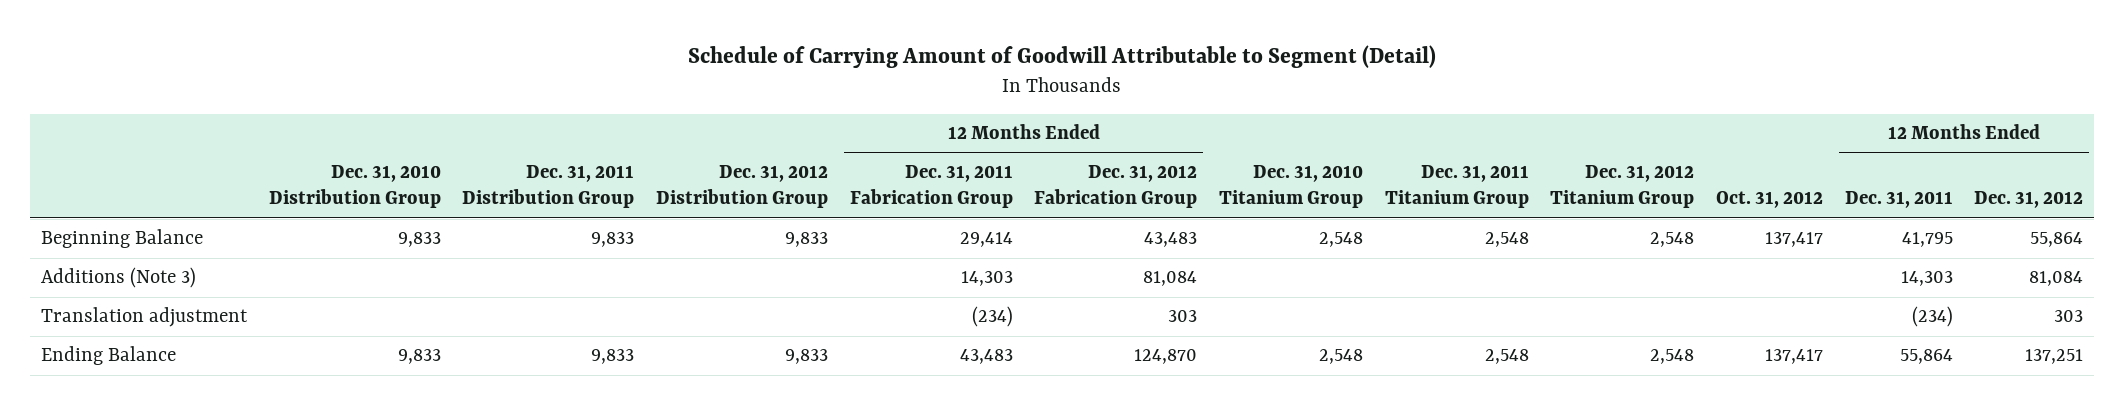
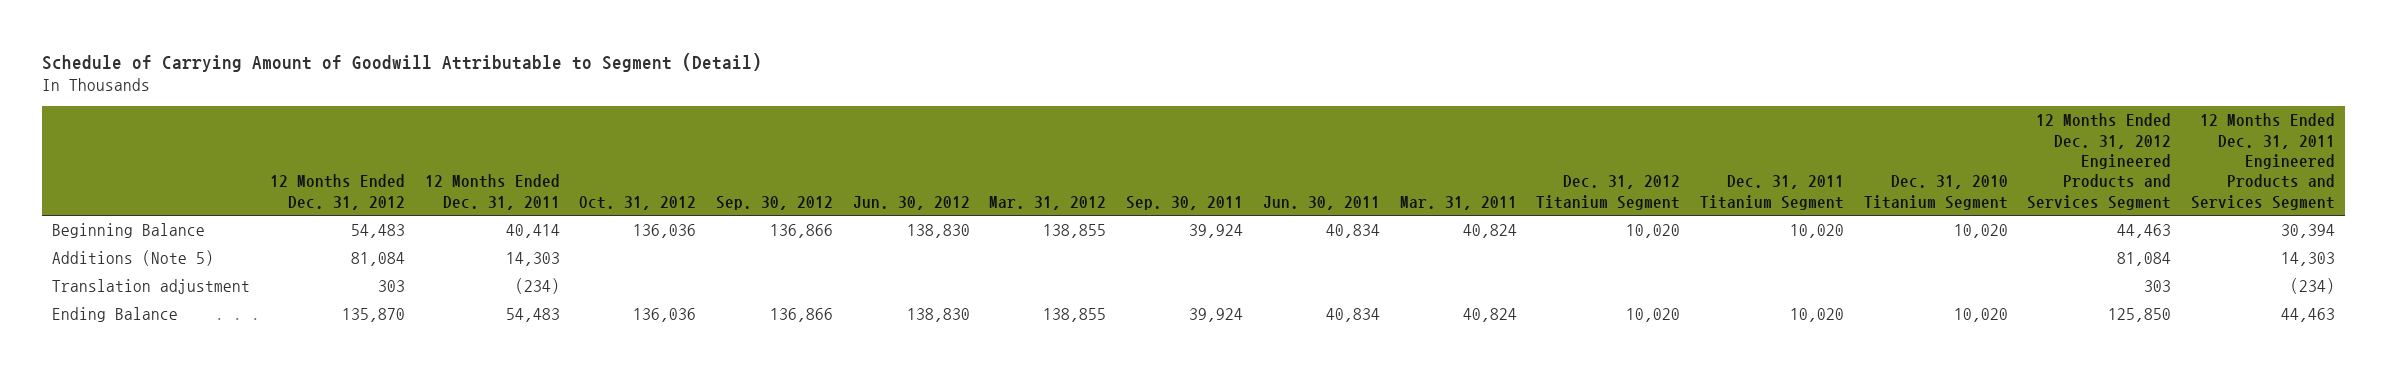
- | Dec. 31, 2010 Distribution Group | Dec. 31, 2011 Distribution Group | Dec. 31, 2012 Distribution Group | 12 Months Ended Dec. 31, 2011 Fabrication Group | 12 Months Ended Dec. 31, 2012 Fabrication Group | Dec. 31, 2010 Titanium Group | Dec. 31, 2011 Titanium Group | Dec. 31, 2012 Titanium Group | Oct. 31, 2012 | 12 Months Ended Dec. 31, 2011 | 12 Months Ended Dec. 31, 2012
+ | 12 Months Ended Dec. 31, 2012 | 12 Months Ended Dec. 31, 2011 | Oct. 31, 2012 | Sep. 30, 2012 | Jun. 30, 2012 | Mar. 31, 2012 | Sep. 30, 2011 | Jun. 30, 2011 | Mar. 31, 2011 | Dec. 31, 2012 Titanium Segment | Dec. 31, 2011 Titanium Segment | Dec. 31, 2010 Titanium Segment | 12 Months Ended Dec. 31, 2012 Engineered Products and Services Segment | 12 Months Ended Dec. 31, 2011 Engineered Products and Services Segment
- Beginning Balance | 9,833 | 9,833 | 9,833 | 29,414 | 43,483 | 2,548 | 2,548 | 2,548 | 137,417 | 41,795 | 55,864
- Additions (Note 3) | | | | 14,303 | 81,084 | | | | | 14,303 | 81,084
+ Beginning Balance | 54,483 | 40,414 | 136,036 | 136,866 | 138,830 | 138,855 | 39,924 | 40,834 | 40,824 | 10,020 | 10,020 | 10,020 | 44,463 | 30,394
+ Additions (Note 5) | 81,084 | 14,303 | | | | | | | | | | | 81,084 | 14,303
- Ending Balance | 9,833 | 9,833 | 9,833 | 43,483 | 124,870 | 2,548 | 2,548 | 2,548 | 137,417 | 55,864 | 137,251
+ Ending Balance | 135,870 | 54,483 | 136,036 | 136,866 | 138,830 | 138,855 | 39,924 | 40,834 | 40,824 | 10,020 | 10,020 | 10,020 | 125,850 | 44,463

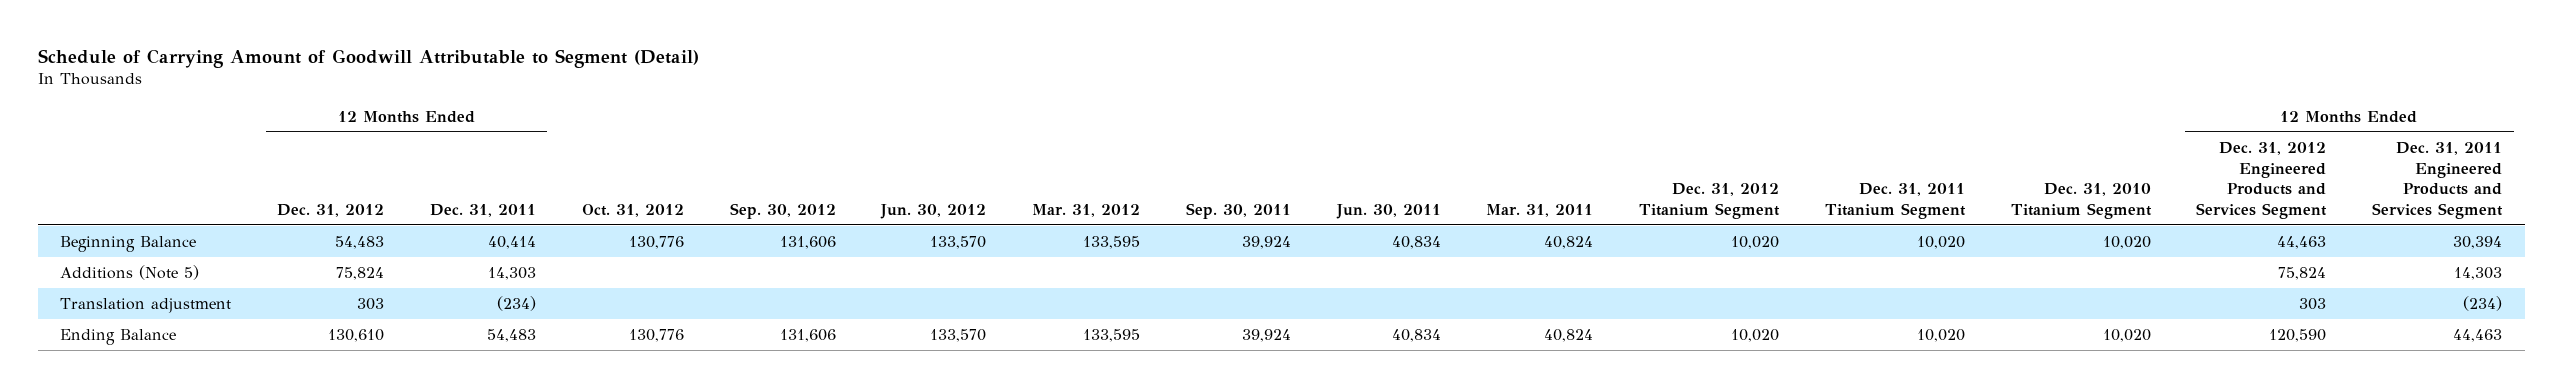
- Beginning Balance | 54,483 | 40,414 | 136,036 | 136,866 | 138,830 | 138,855 | 39,924 | 40,834 | 40,824 | 10,020 | 10,020 | 10,020 | 44,463 | 30,394
- Additions (Note 5) | 81,084 | 14,303 | | | | | | | | | | | 81,084 | 14,303
+ Beginning Balance | 54,483 | 40,414 | 130,776 | 131,606 | 133,570 | 133,595 | 39,924 | 40,834 | 40,824 | 10,020 | 10,020 | 10,020 | 44,463 | 30,394
+ Additions (Note 5) | 75,824 | 14,303 | | | | | | | | | | | 75,824 | 14,303
- Ending Balance | 135,870 | 54,483 | 136,036 | 136,866 | 138,830 | 138,855 | 39,924 | 40,834 | 40,824 | 10,020 | 10,020 | 10,020 | 125,850 | 44,463
+ Ending Balance | 130,610 | 54,483 | 130,776 | 131,606 | 133,570 | 133,595 | 39,924 | 40,834 | 40,824 | 10,020 | 10,020 | 10,020 | 120,590 | 44,463

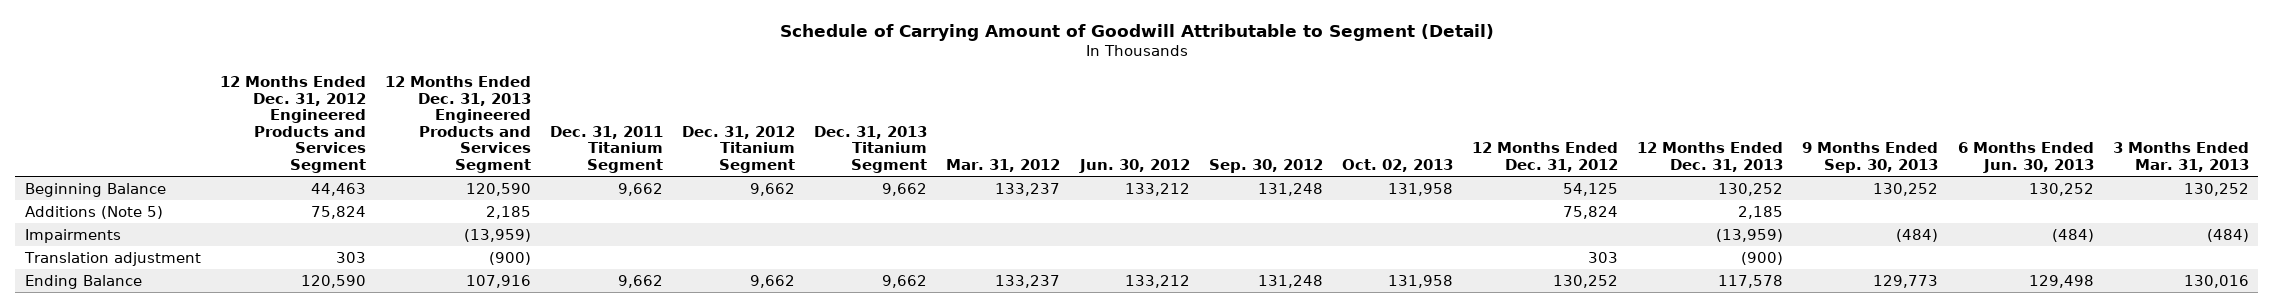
- | 12 Months Ended Dec. 31, 2012 | 12 Months Ended Dec. 31, 2011 | Oct. 31, 2012 | Sep. 30, 2012 | Jun. 30, 2012 | Mar. 31, 2012 | Sep. 30, 2011 | Jun. 30, 2011 | Mar. 31, 2011 | Dec. 31, 2012 Titanium Segment | Dec. 31, 2011 Titanium Segment | Dec. 31, 2010 Titanium Segment | 12 Months Ended Dec. 31, 2012 Engineered Products and Services Segment | 12 Months Ended Dec. 31, 2011 Engineered Products and Services Segment
+ | 12 Months Ended Dec. 31, 2012 Engineered Products and Services Segment | 12 Months Ended Dec. 31, 2013 Engineered Products and Services Segment | Dec. 31, 2011 Titanium Segment | Dec. 31, 2012 Titanium Segment | Dec. 31, 2013 Titanium Segment | Mar. 31, 2012 | Jun. 30, 2012 | Sep. 30, 2012 | Oct. 02, 2013 | 12 Months Ended Dec. 31, 2012 | 12 Months Ended Dec. 31, 2013 | 9 Months Ended Sep. 30, 2013 | 6 Months Ended Jun. 30, 2013 | 3 Months Ended Mar. 31, 2013
- Beginning Balance | 54,483 | 40,414 | 130,776 | 131,606 | 133,570 | 133,595 | 39,924 | 40,834 | 40,824 | 10,020 | 10,020 | 10,020 | 44,463 | 30,394
+ Beginning Balance | 44,463 | 120,590 | 9,662 | 9,662 | 9,662 | 133,237 | 133,212 | 131,248 | 131,958 | 54,125 | 130,252 | 130,252 | 130,252 | 130,252
+ Impairments | | (13,959) | | | | | | | | | (13,959) | (484) | (484) | (484)
- Ending Balance | 130,610 | 54,483 | 130,776 | 131,606 | 133,570 | 133,595 | 39,924 | 40,834 | 40,824 | 10,020 | 10,020 | 10,020 | 120,590 | 44,463
+ Ending Balance | 120,590 | 107,916 | 9,662 | 9,662 | 9,662 | 133,237 | 133,212 | 131,248 | 131,958 | 130,252 | 117,578 | 129,773 | 129,498 | 130,016

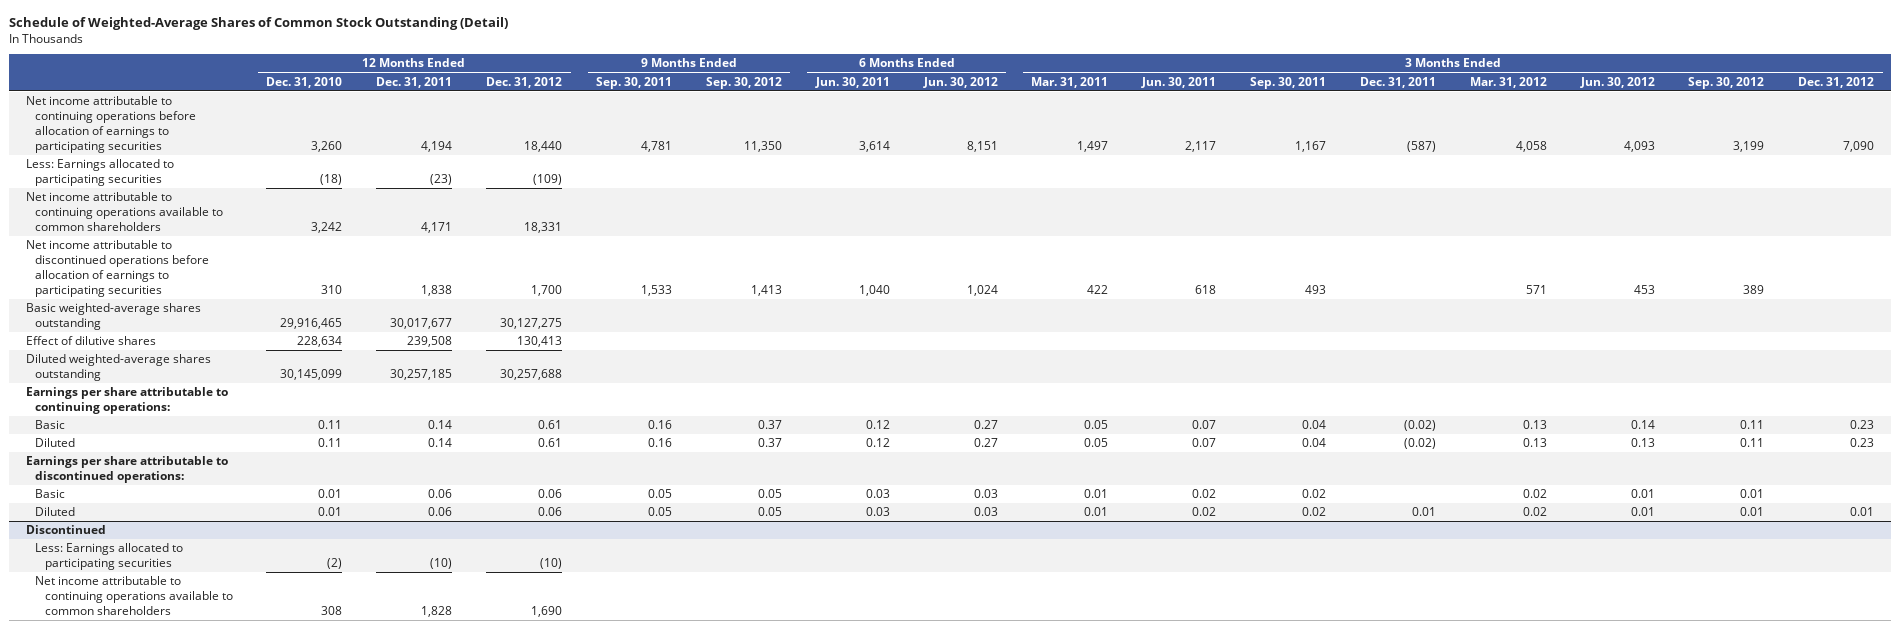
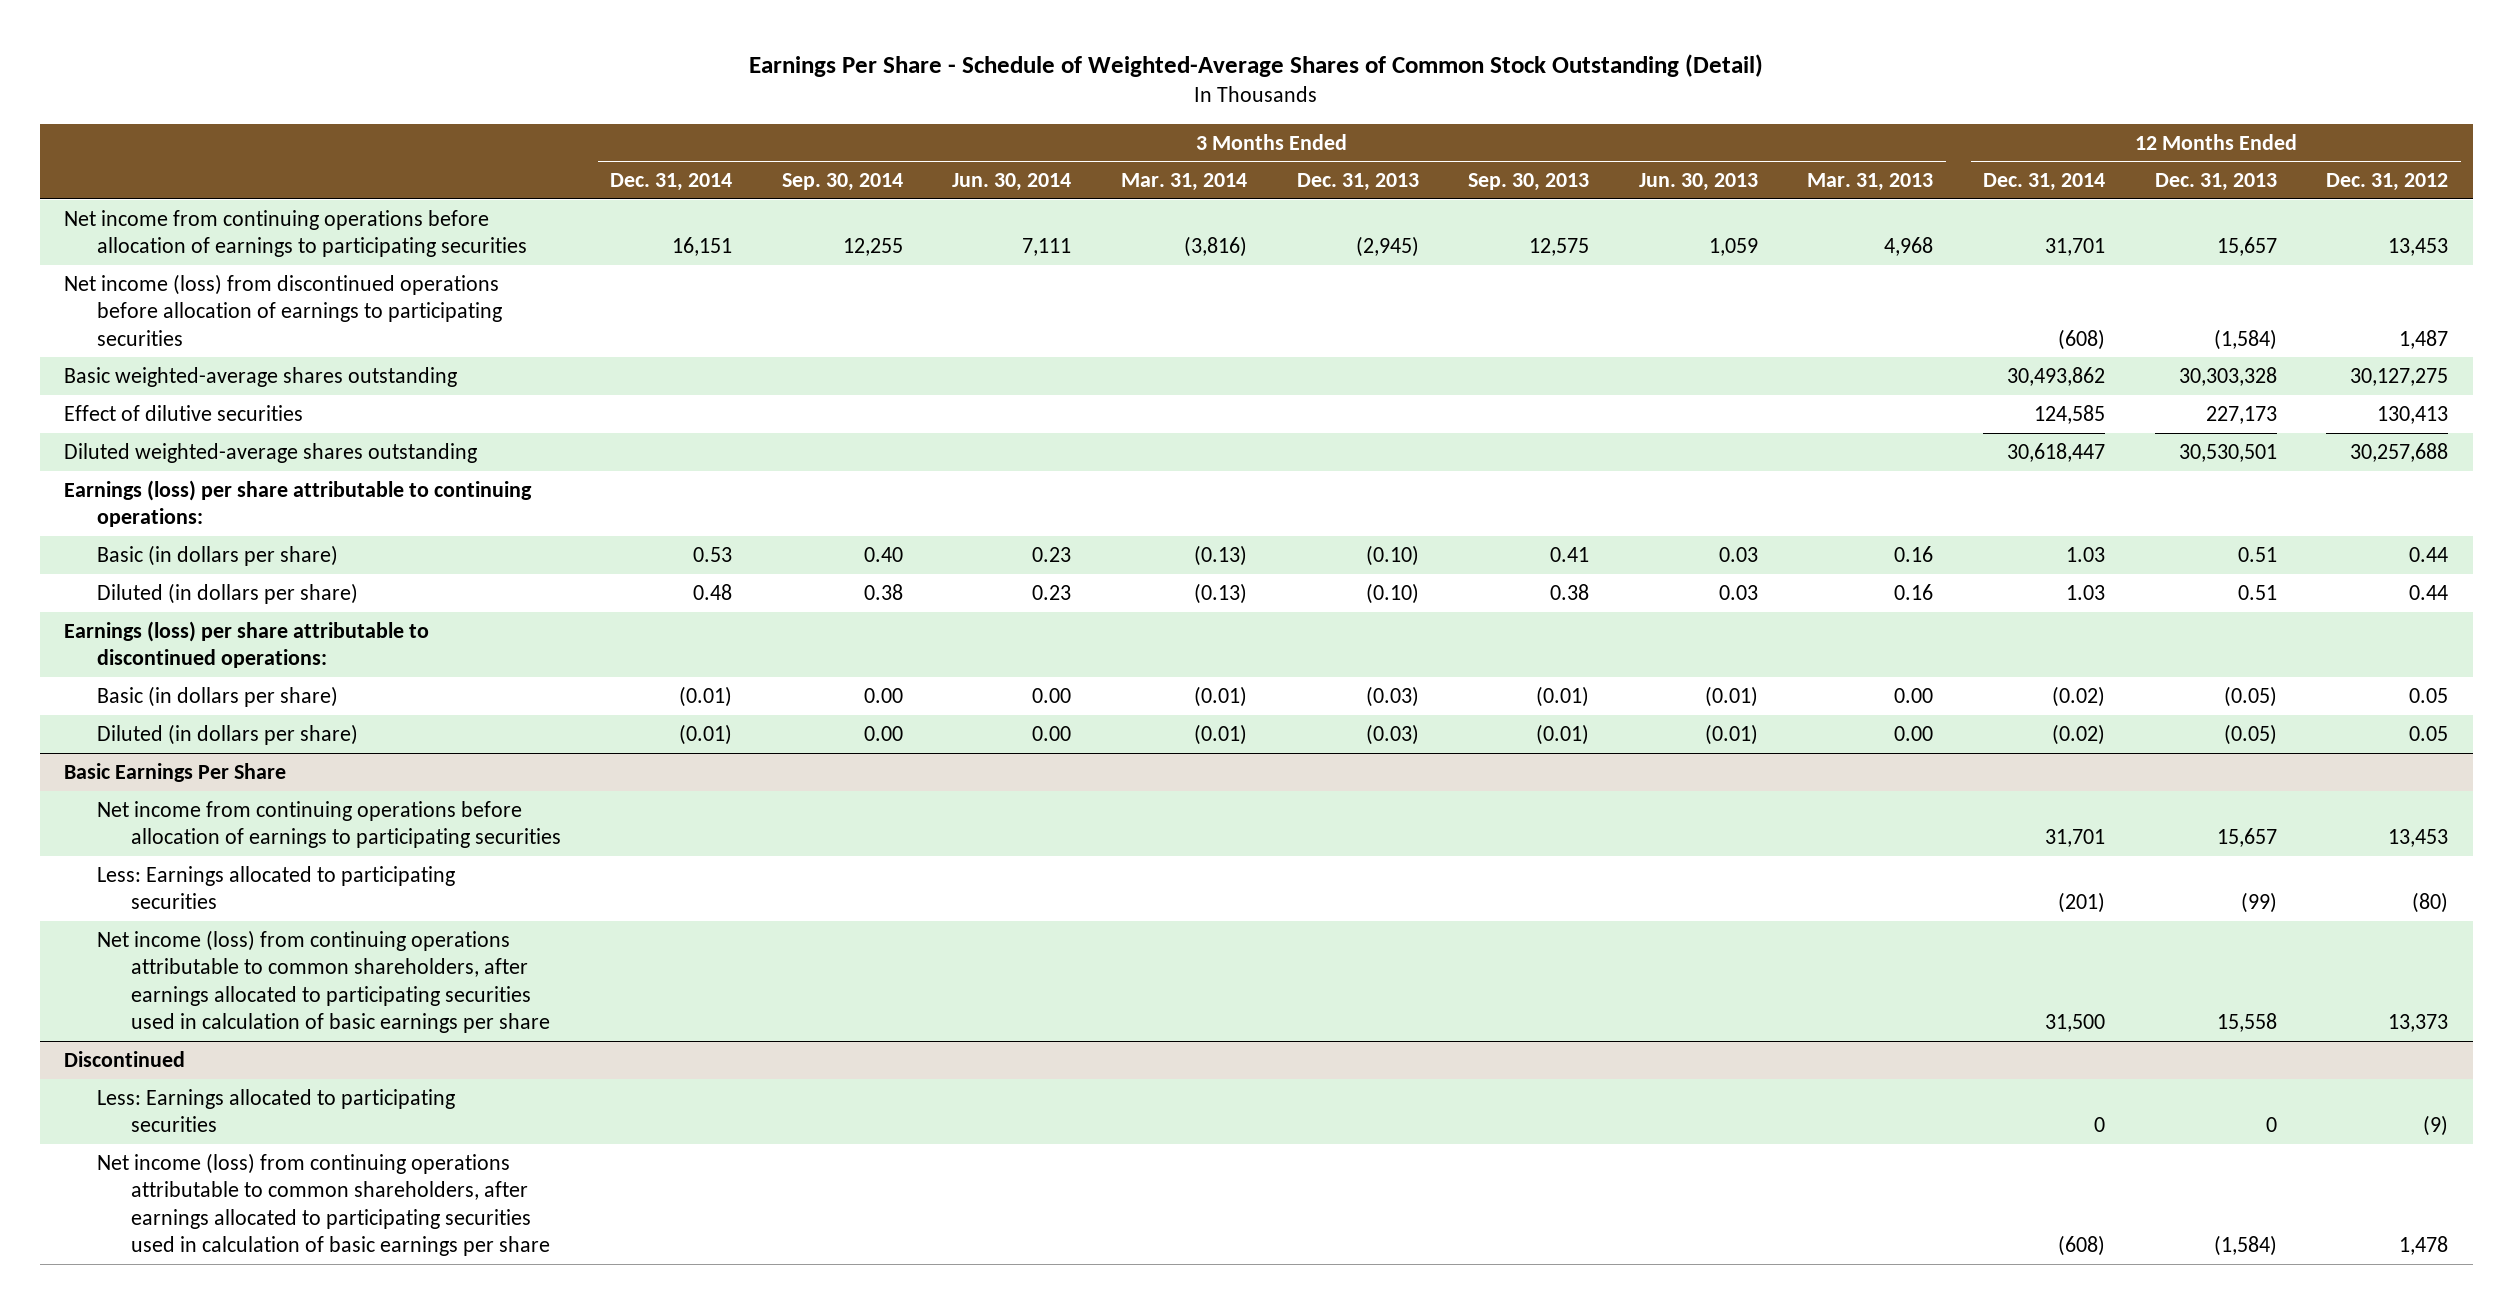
- Schedule of Weighted-Average Shares of Common Stock Outstanding (Detail)
+ Earnings Per Share - Schedule of Weighted-Average Shares of Common Stock Outstanding (Detail)
- | 12 Months Ended Dec. 31, 2010 | 12 Months Ended Dec. 31, 2011 | 12 Months Ended Dec. 31, 2012 | 9 Months Ended Sep. 30, 2011 | 9 Months Ended Sep. 30, 2012 | 6 Months Ended Jun. 30, 2011 | 6 Months Ended Jun. 30, 2012 | 3 Months Ended Mar. 31, 2011 | 3 Months Ended Jun. 30, 2011 | 3 Months Ended Sep. 30, 2011 | 3 Months Ended Dec. 31, 2011 | 3 Months Ended Mar. 31, 2012 | 3 Months Ended Jun. 30, 2012 | 3 Months Ended Sep. 30, 2012 | 3 Months Ended Dec. 31, 2012
+ | 3 Months Ended Dec. 31, 2014 | 3 Months Ended Sep. 30, 2014 | 3 Months Ended Jun. 30, 2014 | 3 Months Ended Mar. 31, 2014 | 3 Months Ended Dec. 31, 2013 | 3 Months Ended Sep. 30, 2013 | 3 Months Ended Jun. 30, 2013 | 3 Months Ended Mar. 31, 2013 | 12 Months Ended Dec. 31, 2014 | 12 Months Ended Dec. 31, 2013 | 12 Months Ended Dec. 31, 2012
- Net income attributable to continuing operations before allocation of earnings to participating securities | 3,260 | 4,194 | 18,440 | 4,781 | 11,350 | 3,614 | 8,151 | 1,497 | 2,117 | 1,167 | (587) | 4,058 | 4,093 | 3,199 | 7,090
- Less: Earnings allocated to participating securities | (18) | (23) | (109) | | | | | | | | | | | |
- Net income attributable to continuing operations available to common shareholders | 3,242 | 4,171 | 18,331 | | | | | | | | | | | |
- Net income attributable to discontinued operations before allocation of earnings to participating securities | 310 | 1,838 | 1,700 | 1,533 | 1,413 | 1,040 | 1,024 | 422 | 618 | 493 | | 571 | 453 | 389 |
+ Net income from continuing operations before allocation of earnings to participating securities | 16,151 | 12,255 | 7,111 | (3,816) | (2,945) | 12,575 | 1,059 | 4,968 | 31,701 | 15,657 | 13,453
+ Net income (loss) from discontinued operations before allocation of earnings to participating securities | | | | | | | | | (608) | (1,584) | 1,487
- Effect of dilutive shares | 228,634 | 239,508 | 130,413 | | | | | | | | | | | |
+ Effect of dilutive securities | | | | | | | | | 124,585 | 227,173 | 130,413
- Earnings per share attributable to continuing operations:
- Basic | 0.11 | 0.14 | 0.61 | 0.16 | 0.37 | 0.12 | 0.27 | 0.05 | 0.07 | 0.04 | (0.02) | 0.13 | 0.14 | 0.11 | 0.23
- Diluted | 0.11 | 0.14 | 0.61 | 0.16 | 0.37 | 0.12 | 0.27 | 0.05 | 0.07 | 0.04 | (0.02) | 0.13 | 0.13 | 0.11 | 0.23
- Earnings per share attributable to discontinued operations:
- Basic | 0.01 | 0.06 | 0.06 | 0.05 | 0.05 | 0.03 | 0.03 | 0.01 | 0.02 | 0.02 | | 0.02 | 0.01 | 0.01 |
- Diluted | 0.01 | 0.06 | 0.06 | 0.05 | 0.05 | 0.03 | 0.03 | 0.01 | 0.02 | 0.02 | 0.01 | 0.02 | 0.01 | 0.01 | 0.01
+ Earnings (loss) per share attributable to continuing operations:
+ Basic (in dollars per share) | 0.53 | 0.40 | 0.23 | (0.13) | (0.10) | 0.41 | 0.03 | 0.16 | 1.03 | 0.51 | 0.44
+ Diluted (in dollars per share) | 0.48 | 0.38 | 0.23 | (0.13) | (0.10) | 0.38 | 0.03 | 0.16 | 1.03 | 0.51 | 0.44
+ Earnings (loss) per share attributable to discontinued operations:
+ Basic (in dollars per share) | (0.01) | 0.00 | 0.00 | (0.01) | (0.03) | (0.01) | (0.01) | 0.00 | (0.02) | (0.05) | 0.05
+ Diluted (in dollars per share) | (0.01) | 0.00 | 0.00 | (0.01) | (0.03) | (0.01) | (0.01) | 0.00 | (0.02) | (0.05) | 0.05
+ Basic Earnings Per Share
+ Net income from continuing operations before allocation of earnings to participating securities | | | | | | | | | 31,701 | 15,657 | 13,453
+ Less: Earnings allocated to participating securities | | | | | | | | | (201) | (99) | (80)
+ Net income (loss) from continuing operations attributable to common shareholders, after earnings allocated to participating securities used in calculation of basic earnings per share | | | | | | | | | 31,500 | 15,558 | 13,373
@ Discontinued
- Less: Earnings allocated to participating securities | (2) | (10) | (10) | | | | | | | | | | | |
- Net income attributable to continuing operations available to common shareholders | 308 | 1,828 | 1,690 | | | | | | | | | | | |
+ Less: Earnings allocated to participating securities | | | | | | | | | 0 | 0 | (9)
+ Net income (loss) from continuing operations attributable to common shareholders, after earnings allocated to participating securities used in calculation of basic earnings per share | | | | | | | | | (608) | (1,584) | 1,478

